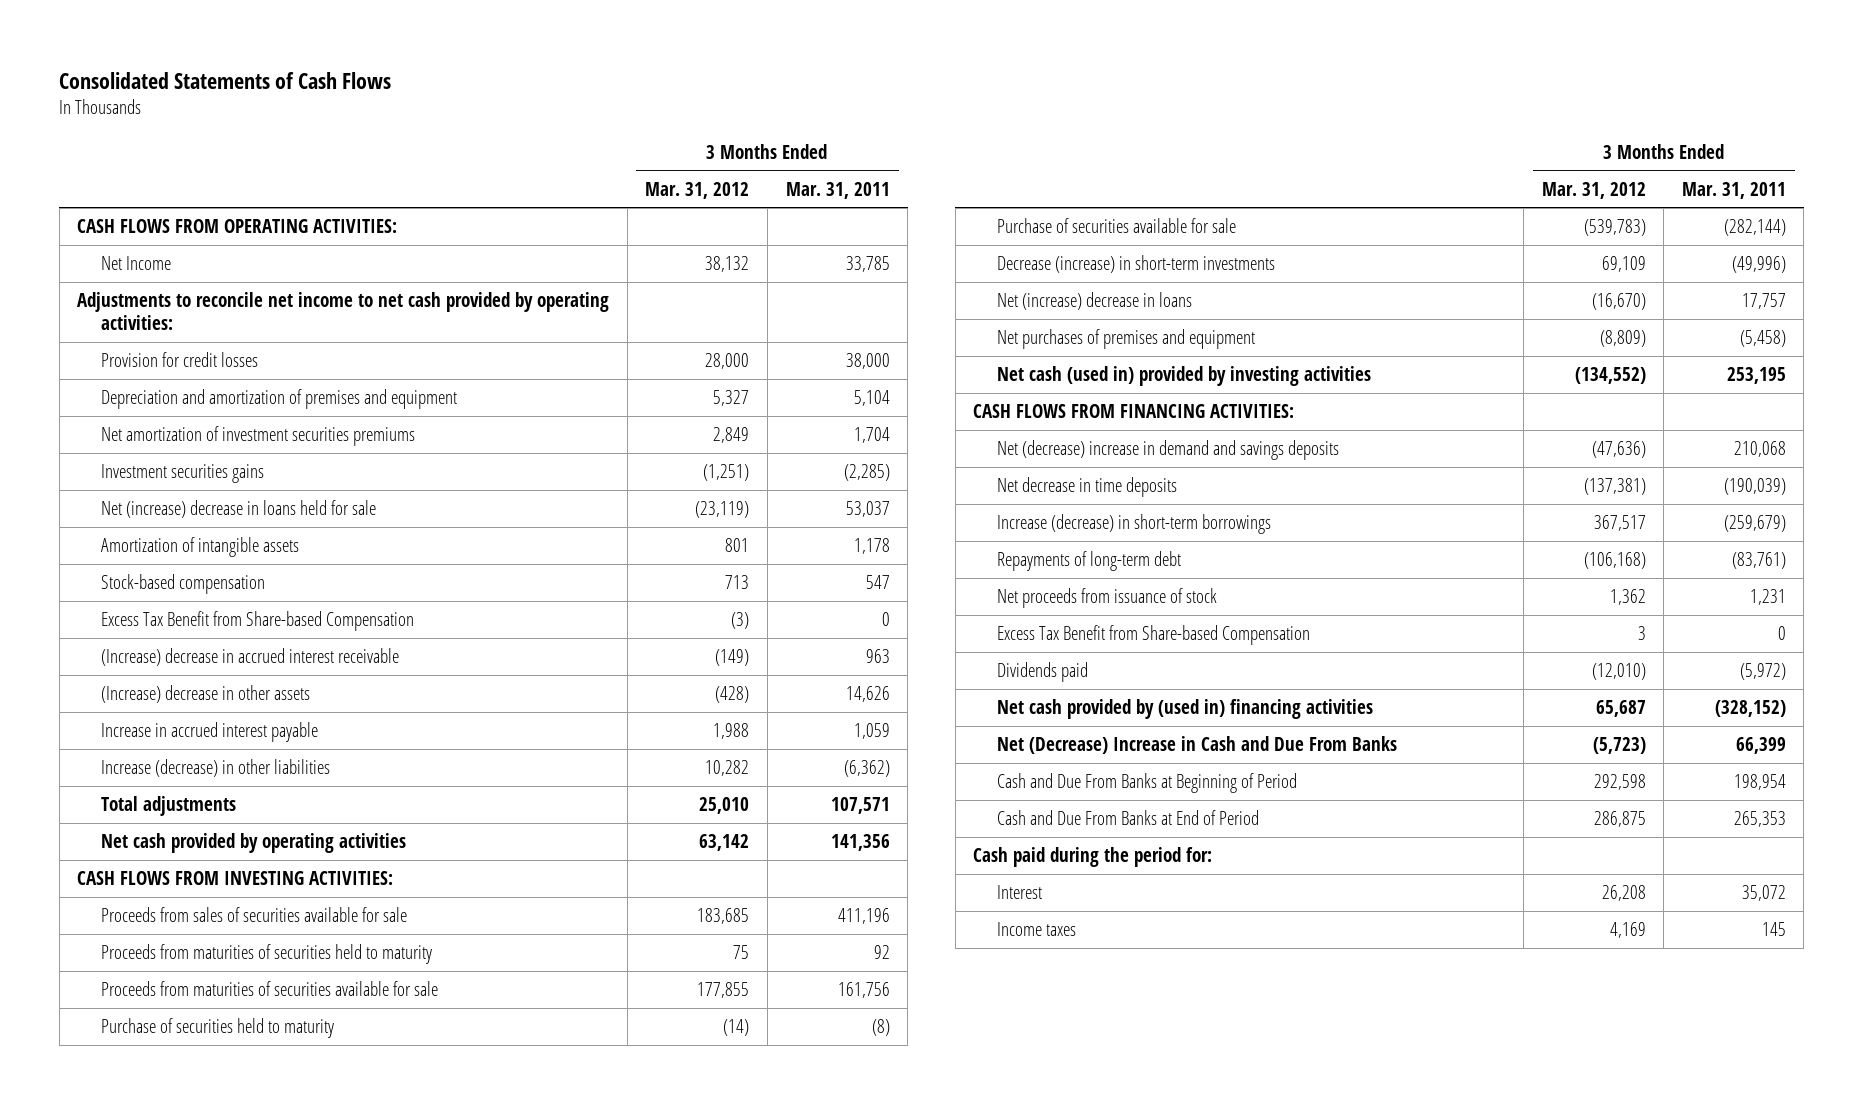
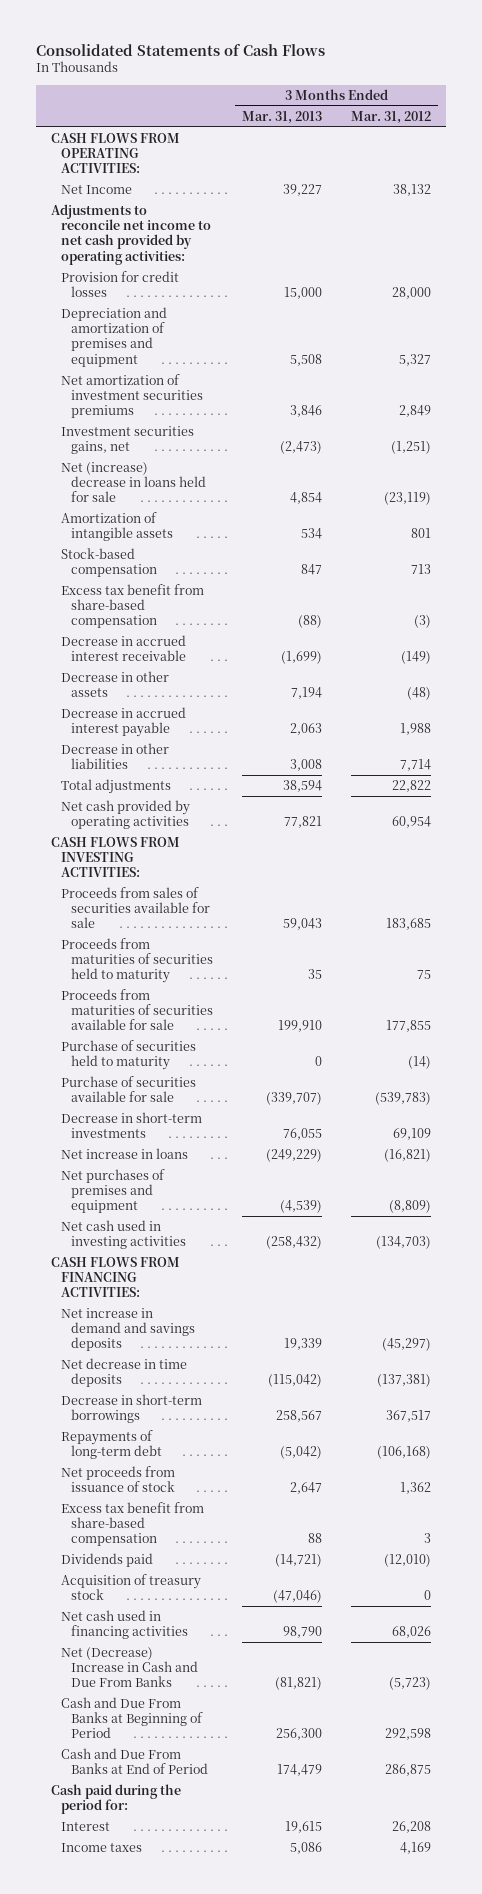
- | 3 Months Ended Mar. 31, 2012 | 3 Months Ended Mar. 31, 2011
+ | 3 Months Ended Mar. 31, 2013 | 3 Months Ended Mar. 31, 2012
- Investment securities gains | (1,251) | (2,285)
+ Investment securities gains, net | (2,473) | (1,251)
- Excess Tax Benefit from Share-based Compensation | (3) | 0
- (Increase) decrease in accrued interest receivable | (149) | 963
- (Increase) decrease in other assets | (428) | 14,626
- Increase in accrued interest payable | 1,988 | 1,059
- Increase (decrease) in other liabilities | 10,282 | (6,362)
- Total adjustments | 25,010 | 107,571
- Net cash provided by operating activities | 63,142 | 141,356
+ Excess tax benefit from share-based compensation | (88) | (3)
+ Decrease in accrued interest receivable | (1,699) | (149)
+ Decrease in other assets | 7,194 | (48)
+ Decrease in accrued interest payable | 2,063 | 1,988
+ Decrease in other liabilities | 3,008 | 7,714
+ Total adjustments | 38,594 | 22,822
+ Net cash provided by operating activities | 77,821 | 60,954
- Decrease (increase) in short-term investments | 69,109 | (49,996)
- Net (increase) decrease in loans | (16,670) | 17,757
+ Decrease in short-term investments | 76,055 | 69,109
+ Net increase in loans | (249,229) | (16,821)
- Net cash (used in) provided by investing activities | (134,552) | 253,195
+ Net cash used in investing activities | (258,432) | (134,703)
- Net (decrease) increase in demand and savings deposits | (47,636) | 210,068
+ Net increase in demand and savings deposits | 19,339 | (45,297)
- Increase (decrease) in short-term borrowings | 367,517 | (259,679)
+ Decrease in short-term borrowings | 258,567 | 367,517
- Excess Tax Benefit from Share-based Compensation | 3 | 0
+ Excess tax benefit from share-based compensation | 88 | 3
- Net cash provided by (used in) financing activities | 65,687 | (328,152)
+ Acquisition of treasury stock | (47,046) | 0
+ Net cash used in financing activities | 98,790 | 68,026

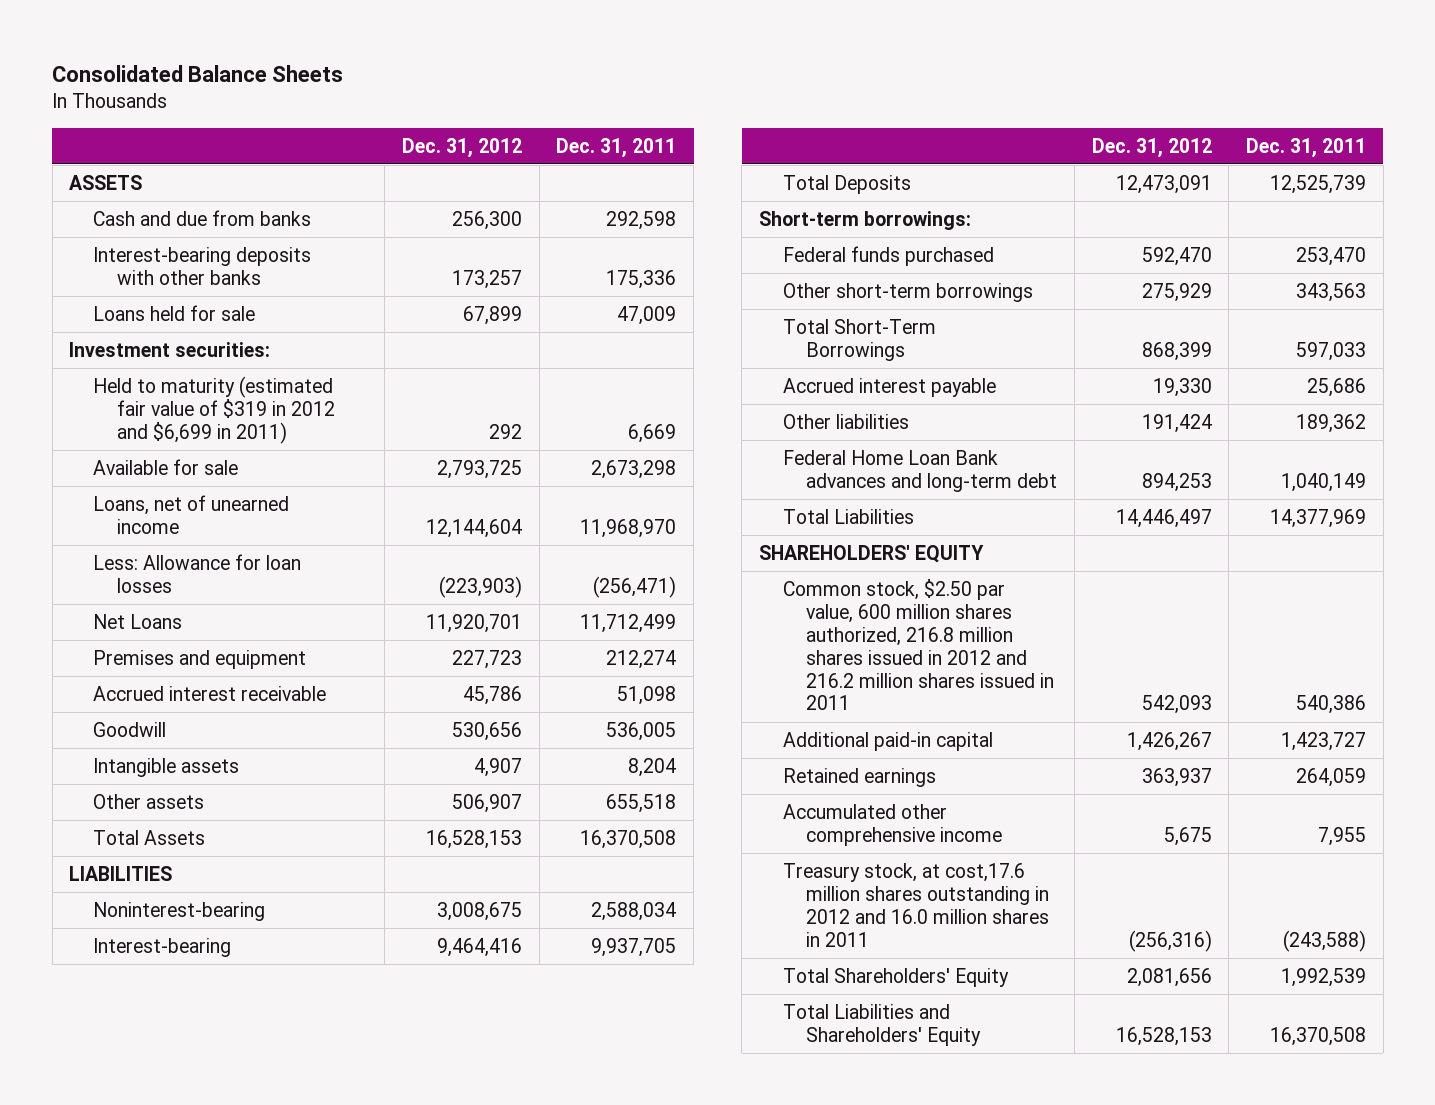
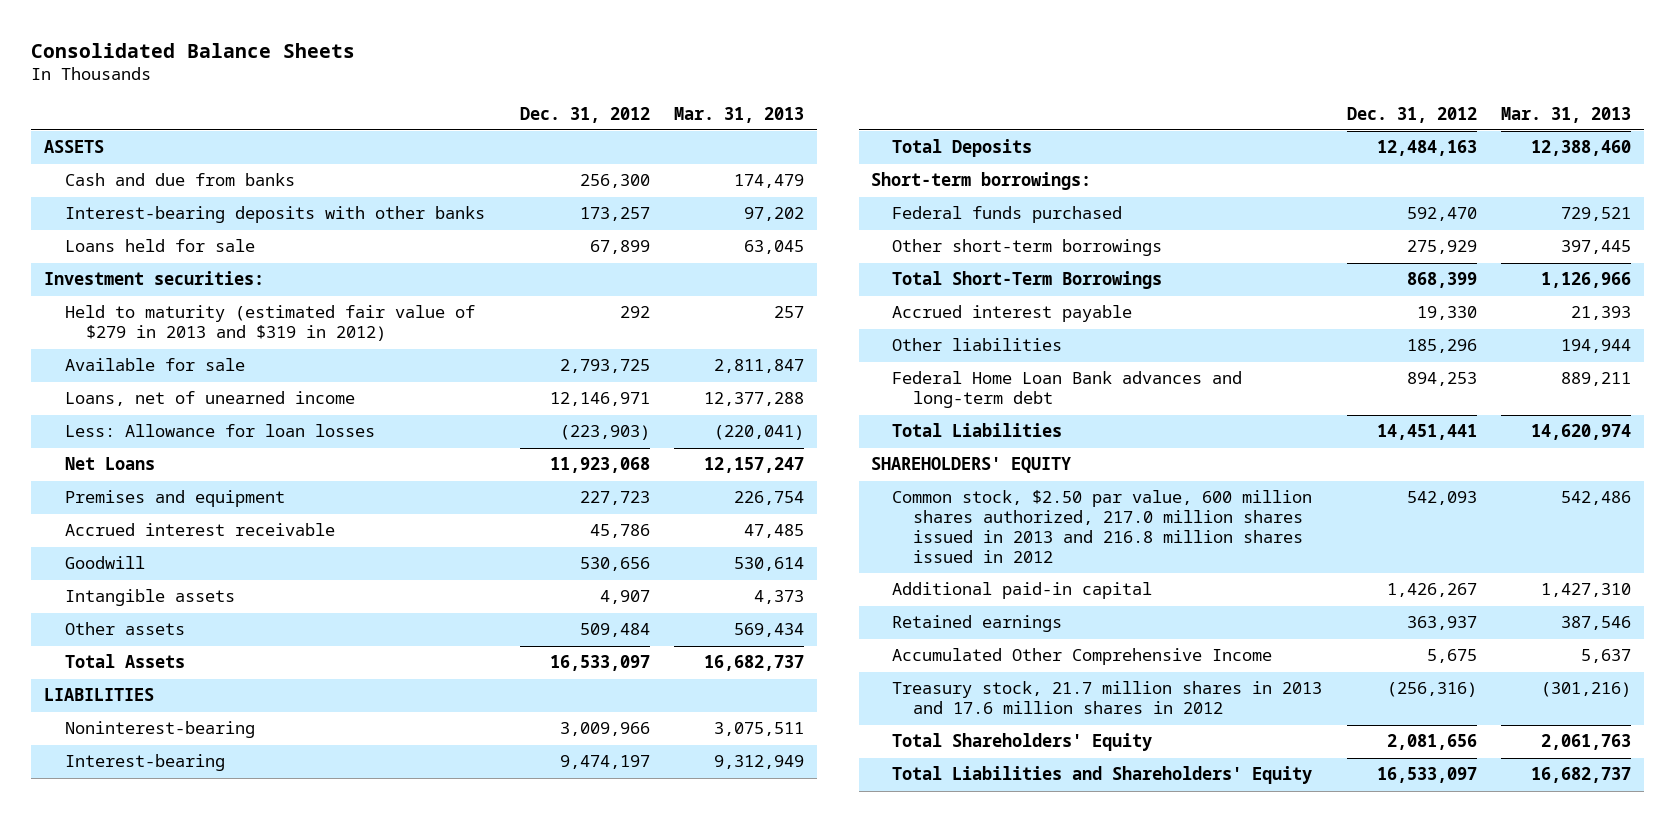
- | Dec. 31, 2012 | Dec. 31, 2011
+ | Dec. 31, 2012 | Mar. 31, 2013
- Held to maturity (estimated fair value of $319 in 2012 and $6,699 in 2011) | 292 | 6,669
+ Held to maturity (estimated fair value of $279 in 2013 and $319 in 2012) | 292 | 257
- Loans, net of unearned income | 12,144,604 | 11,968,970
+ Loans, net of unearned income | 12,146,971 | 12,377,288
- Net Loans | 11,920,701 | 11,712,499
+ Net Loans | 11,923,068 | 12,157,247
- Other assets | 506,907 | 655,518
- Total Assets | 16,528,153 | 16,370,508
+ Other assets | 509,484 | 569,434
+ Total Assets | 16,533,097 | 16,682,737
- Noninterest-bearing | 3,008,675 | 2,588,034
- Interest-bearing | 9,464,416 | 9,937,705
- Total Deposits | 12,473,091 | 12,525,739
+ Noninterest-bearing | 3,009,966 | 3,075,511
+ Interest-bearing | 9,474,197 | 9,312,949
+ Total Deposits | 12,484,163 | 12,388,460
- Other liabilities | 191,424 | 189,362
+ Other liabilities | 185,296 | 194,944
- Total Liabilities | 14,446,497 | 14,377,969
+ Total Liabilities | 14,451,441 | 14,620,974
- Common stock, $2.50 par value, 600 million shares authorized, 216.8 million shares issued in 2012 and 216.2 million shares issued in 2011 | 542,093 | 540,386
+ Common stock, $2.50 par value, 600 million shares authorized, 217.0 million shares issued in 2013 and 216.8 million shares issued in 2012 | 542,093 | 542,486
- Accumulated other comprehensive income | 5,675 | 7,955
- Treasury stock, at cost,17.6 million shares outstanding in 2012 and 16.0 million shares in 2011 | (256,316) | (243,588)
+ Accumulated Other Comprehensive Income | 5,675 | 5,637
+ Treasury stock, 21.7 million shares in 2013 and 17.6 million shares in 2012 | (256,316) | (301,216)
- Total Liabilities and Shareholders' Equity | 16,528,153 | 16,370,508
+ Total Liabilities and Shareholders' Equity | 16,533,097 | 16,682,737

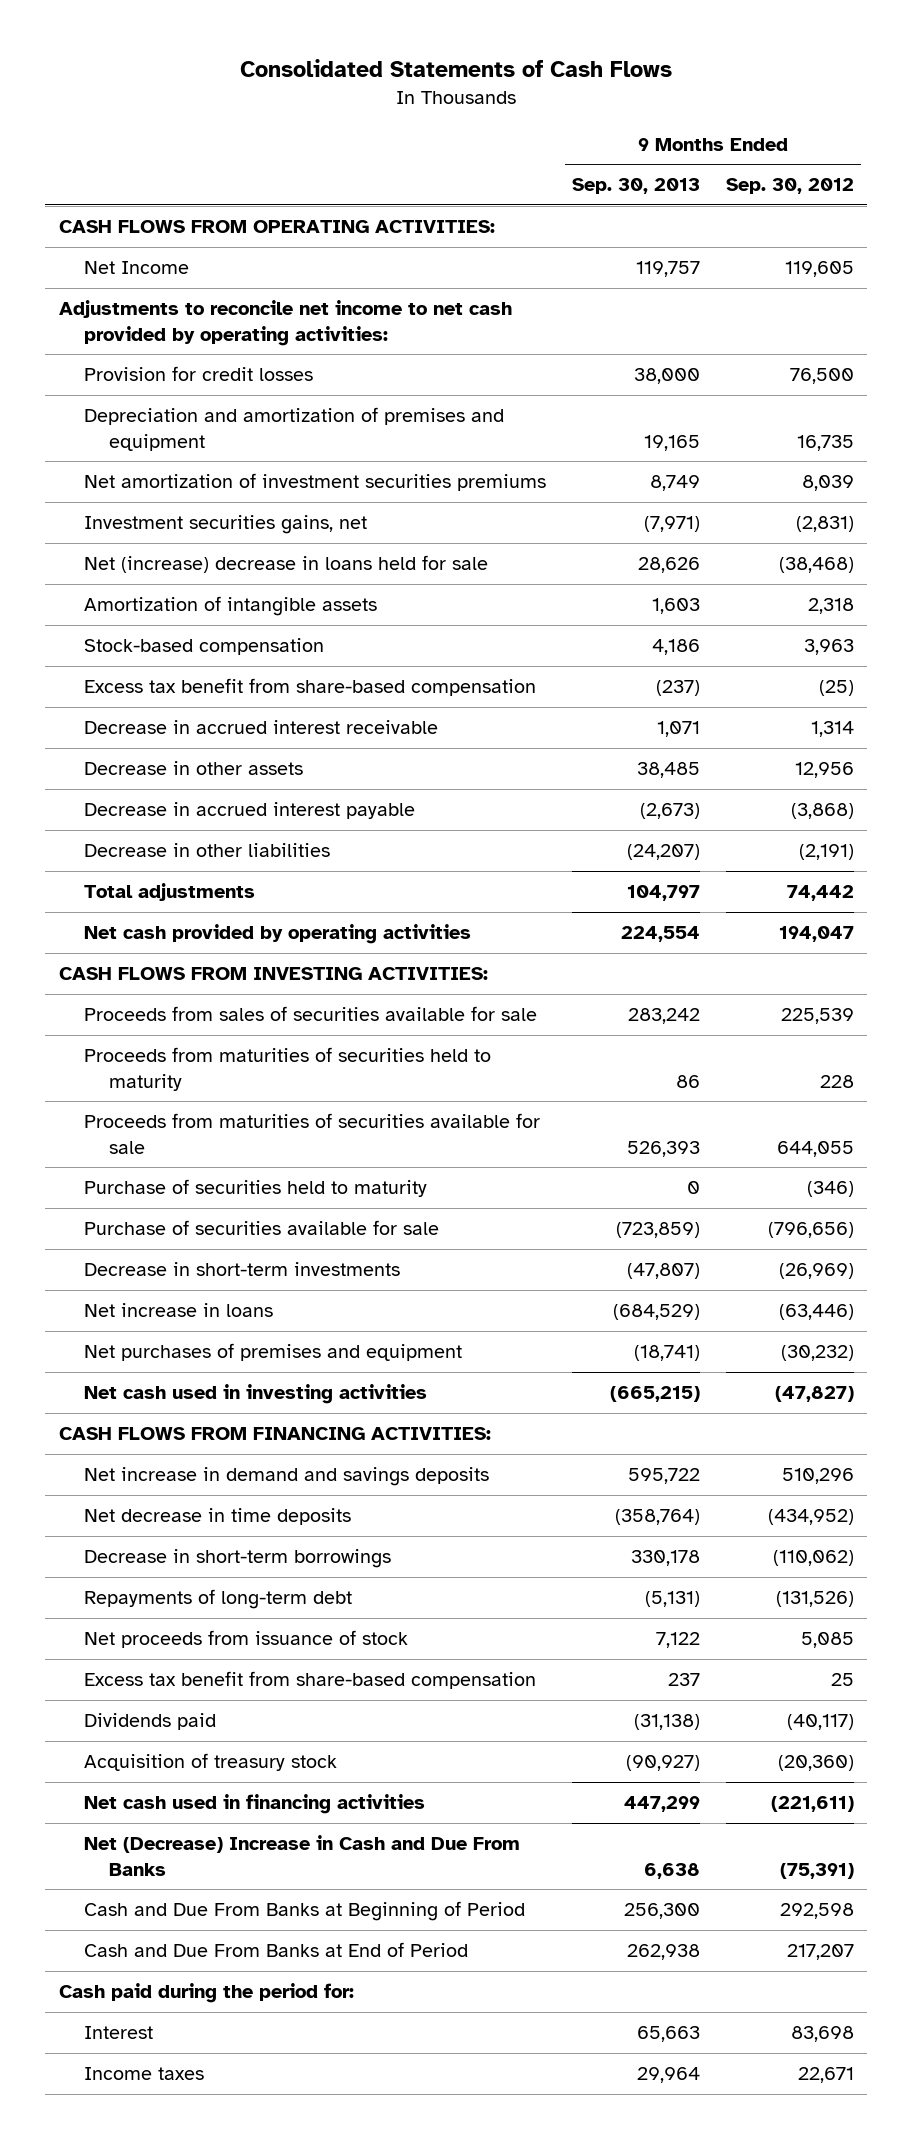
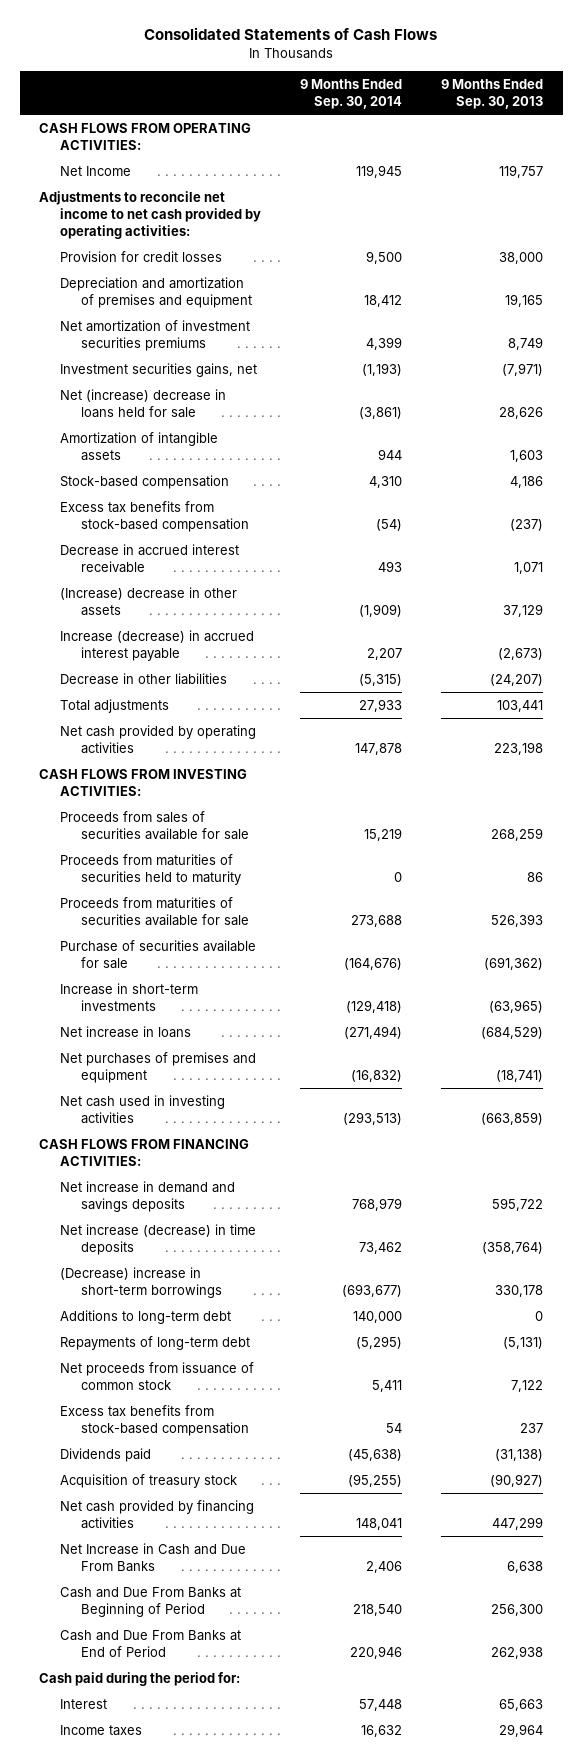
- | 9 Months Ended Sep. 30, 2013 | 9 Months Ended Sep. 30, 2012
+ | 9 Months Ended Sep. 30, 2014 | 9 Months Ended Sep. 30, 2013
- Excess tax benefit from share-based compensation | (237) | (25)
+ Excess tax benefits from stock-based compensation | (54) | (237)
- Decrease in other assets | 38,485 | 12,956
- Decrease in accrued interest payable | (2,673) | (3,868)
+ (Increase) decrease in other assets | (1,909) | 37,129
+ Increase (decrease) in accrued interest payable | 2,207 | (2,673)
- Total adjustments | 104,797 | 74,442
- Net cash provided by operating activities | 224,554 | 194,047
+ Total adjustments | 27,933 | 103,441
+ Net cash provided by operating activities | 147,878 | 223,198
- Proceeds from sales of securities available for sale | 283,242 | 225,539
+ Proceeds from sales of securities available for sale | 15,219 | 268,259
- Purchase of securities held to maturity | 0 | (346)
- Purchase of securities available for sale | (723,859) | (796,656)
- Decrease in short-term investments | (47,807) | (26,969)
+ Purchase of securities available for sale | (164,676) | (691,362)
+ Increase in short-term investments | (129,418) | (63,965)
- Net cash used in investing activities | (665,215) | (47,827)
+ Net cash used in investing activities | (293,513) | (663,859)
- Net decrease in time deposits | (358,764) | (434,952)
- Decrease in short-term borrowings | 330,178 | (110,062)
+ Net increase (decrease) in time deposits | 73,462 | (358,764)
+ (Decrease) increase in short-term borrowings | (693,677) | 330,178
+ Additions to long-term debt | 140,000 | 0
- Net proceeds from issuance of stock | 7,122 | 5,085
- Excess tax benefit from share-based compensation | 237 | 25
+ Net proceeds from issuance of common stock | 5,411 | 7,122
+ Excess tax benefits from stock-based compensation | 54 | 237
- Net cash used in financing activities | 447,299 | (221,611)
- Net (Decrease) Increase in Cash and Due From Banks | 6,638 | (75,391)
+ Net cash provided by financing activities | 148,041 | 447,299
+ Net Increase in Cash and Due From Banks | 2,406 | 6,638

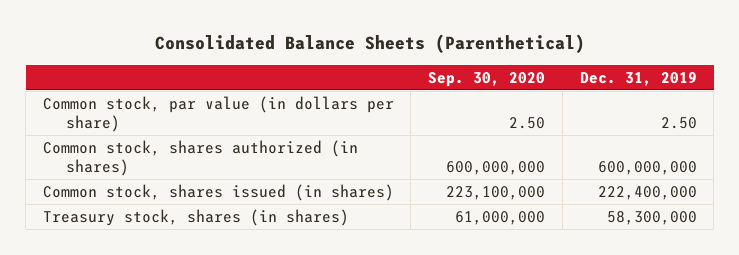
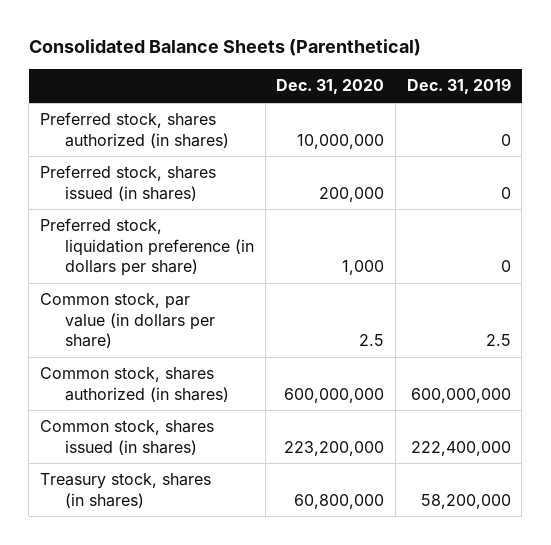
- | Sep. 30, 2020 | Dec. 31, 2019
+ | Dec. 31, 2020 | Dec. 31, 2019
- Common stock, par value (in dollars per share) | 2.50 | 2.50
+ Preferred stock, shares authorized (in shares) | 10,000,000 | 0
+ Preferred stock, shares issued (in shares) | 200,000 | 0
+ Preferred stock, liquidation preference (in dollars per share) | 1,000 | 0
+ Common stock, par value (in dollars per share) | 2.5 | 2.5
- Treasury stock, shares (in shares) | 61,000,000 | 58,300,000
+ Treasury stock, shares (in shares) | 60,800,000 | 58,200,000

